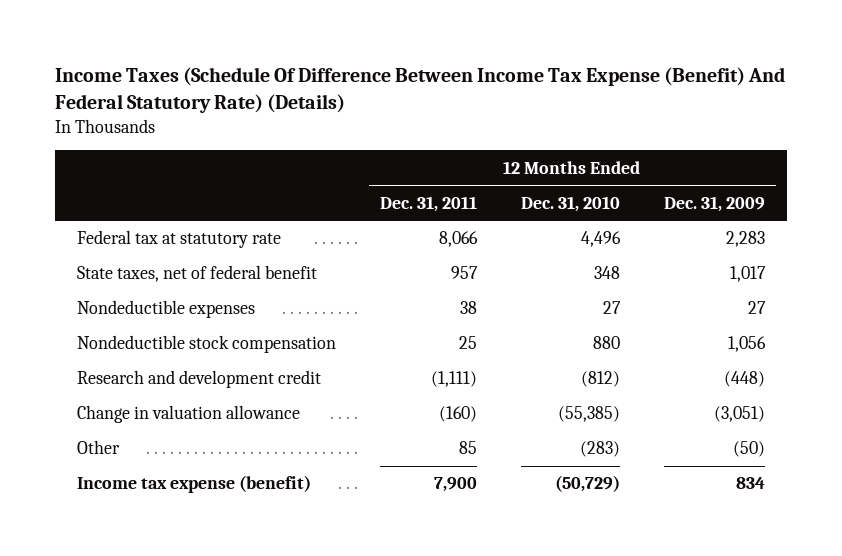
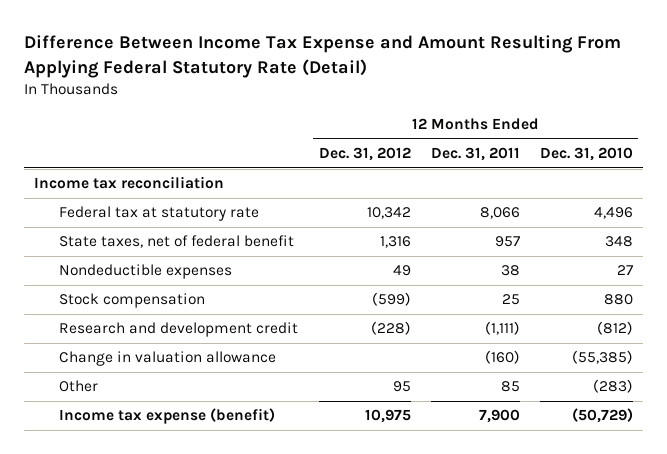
- Income Taxes (Schedule Of Difference Between Income Tax Expense (Benefit) And Federal Statutory Rate) (Details)
+ Difference Between Income Tax Expense and Amount Resulting From Applying Federal Statutory Rate (Detail)
- | 12 Months Ended Dec. 31, 2011 | 12 Months Ended Dec. 31, 2010 | 12 Months Ended Dec. 31, 2009
+ | 12 Months Ended Dec. 31, 2012 | 12 Months Ended Dec. 31, 2011 | 12 Months Ended Dec. 31, 2010
+ Income tax reconciliation
- Nondeductible stock compensation | 25 | 880 | 1,056
+ Stock compensation | (599) | 25 | 880

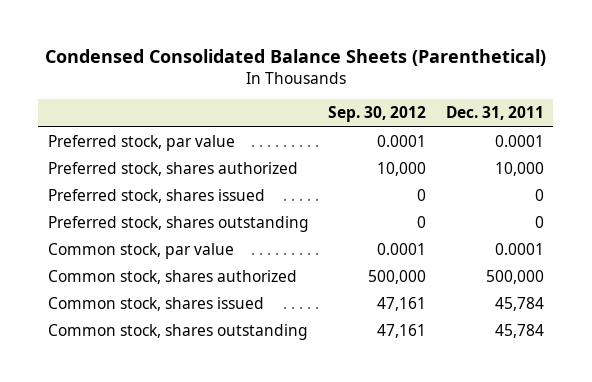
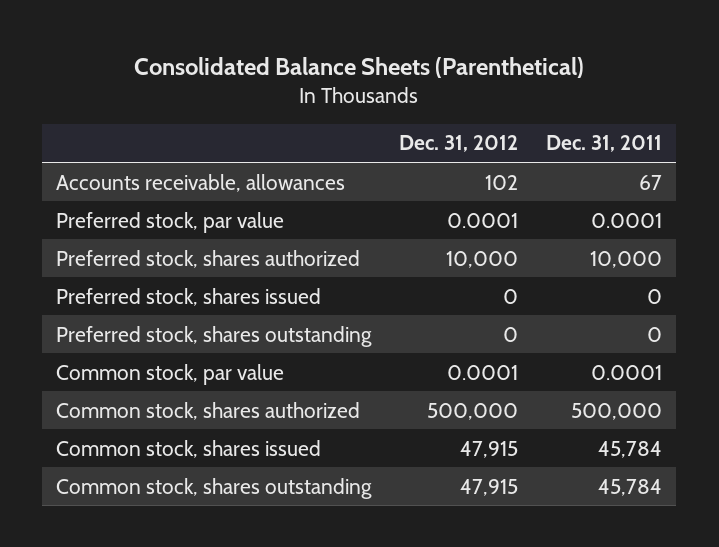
- Condensed Consolidated Balance Sheets (Parenthetical)
+ Consolidated Balance Sheets (Parenthetical)
- | Sep. 30, 2012 | Dec. 31, 2011
+ | Dec. 31, 2012 | Dec. 31, 2011
+ Accounts receivable, allowances | 102 | 67

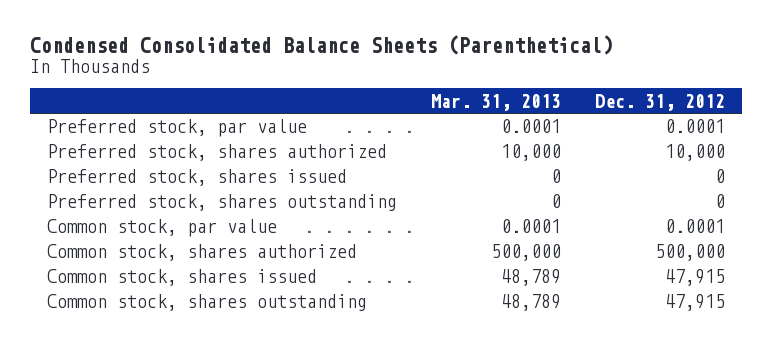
- Consolidated Balance Sheets (Parenthetical)
+ Condensed Consolidated Balance Sheets (Parenthetical)
- | Dec. 31, 2012 | Dec. 31, 2011
+ | Mar. 31, 2013 | Dec. 31, 2012
- Accounts receivable, allowances | 102 | 67

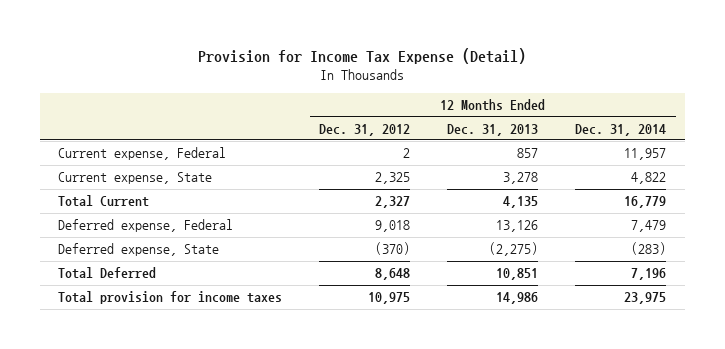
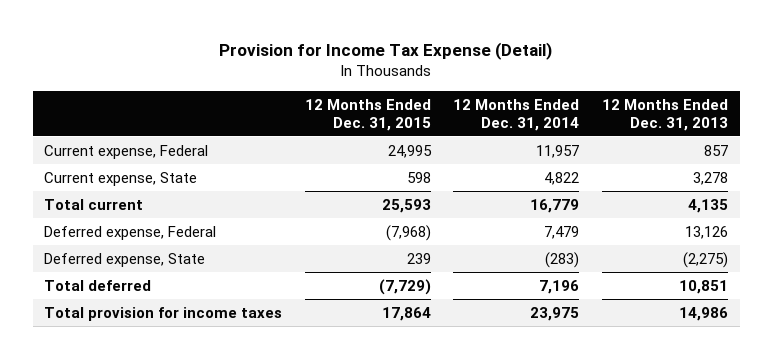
- | 12 Months Ended Dec. 31, 2012 | 12 Months Ended Dec. 31, 2013 | 12 Months Ended Dec. 31, 2014
+ | 12 Months Ended Dec. 31, 2015 | 12 Months Ended Dec. 31, 2014 | 12 Months Ended Dec. 31, 2013
- Total Current | 2,327 | 4,135 | 16,779
+ Total current | 25,593 | 16,779 | 4,135
- Total Deferred | 8,648 | 10,851 | 7,196
+ Total deferred | (7,729) | 7,196 | 10,851

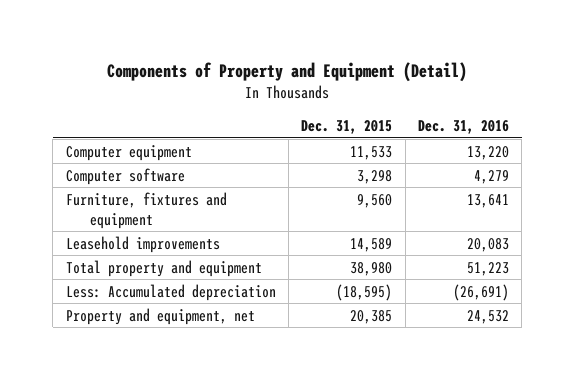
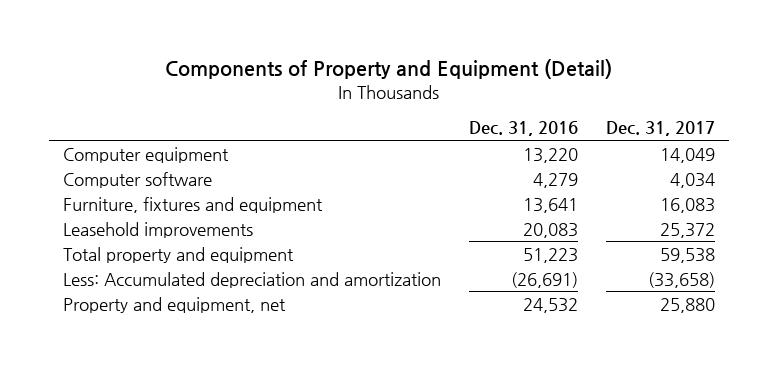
- | Dec. 31, 2015 | Dec. 31, 2016
+ | Dec. 31, 2016 | Dec. 31, 2017
- Less: Accumulated depreciation | (18,595) | (26,691)
+ Less: Accumulated depreciation and amortization | (26,691) | (33,658)

